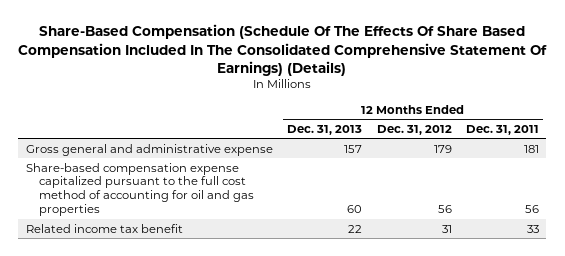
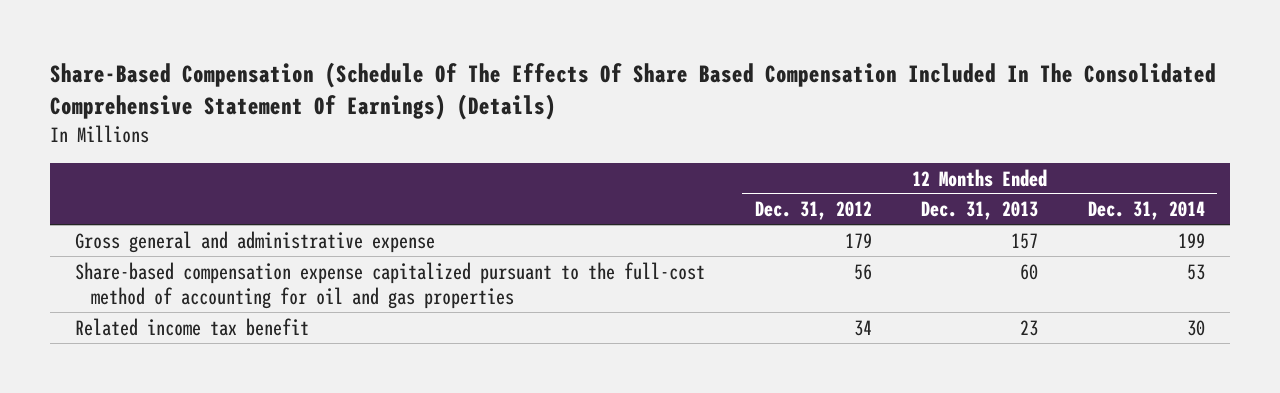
- | 12 Months Ended Dec. 31, 2013 | 12 Months Ended Dec. 31, 2012 | 12 Months Ended Dec. 31, 2011
+ | 12 Months Ended Dec. 31, 2012 | 12 Months Ended Dec. 31, 2013 | 12 Months Ended Dec. 31, 2014
- Share-based compensation expense capitalized pursuant to the full cost method of accounting for oil and gas properties | 60 | 56 | 56
- Related income tax benefit | 22 | 31 | 33
+ Share-based compensation expense capitalized pursuant to the full-cost method of accounting for oil and gas properties | 56 | 60 | 53
+ Related income tax benefit | 34 | 23 | 30

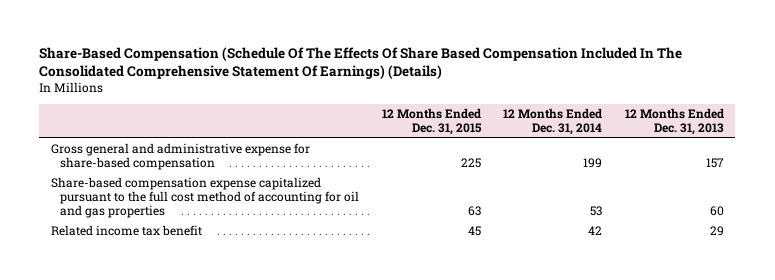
- | 12 Months Ended Dec. 31, 2012 | 12 Months Ended Dec. 31, 2013 | 12 Months Ended Dec. 31, 2014
+ | 12 Months Ended Dec. 31, 2015 | 12 Months Ended Dec. 31, 2014 | 12 Months Ended Dec. 31, 2013
- Gross general and administrative expense | 179 | 157 | 199
- Share-based compensation expense capitalized pursuant to the full-cost method of accounting for oil and gas properties | 56 | 60 | 53
- Related income tax benefit | 34 | 23 | 30
+ Gross general and administrative expense for share-based compensation | 225 | 199 | 157
+ Share-based compensation expense capitalized pursuant to the full cost method of accounting for oil and gas properties | 63 | 53 | 60
+ Related income tax benefit | 45 | 42 | 29

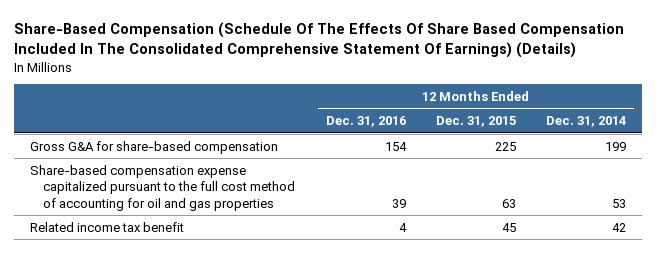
- | 12 Months Ended Dec. 31, 2015 | 12 Months Ended Dec. 31, 2014 | 12 Months Ended Dec. 31, 2013
+ | 12 Months Ended Dec. 31, 2016 | 12 Months Ended Dec. 31, 2015 | 12 Months Ended Dec. 31, 2014
- Gross general and administrative expense for share-based compensation | 225 | 199 | 157
+ Gross G&A for share-based compensation | 154 | 225 | 199

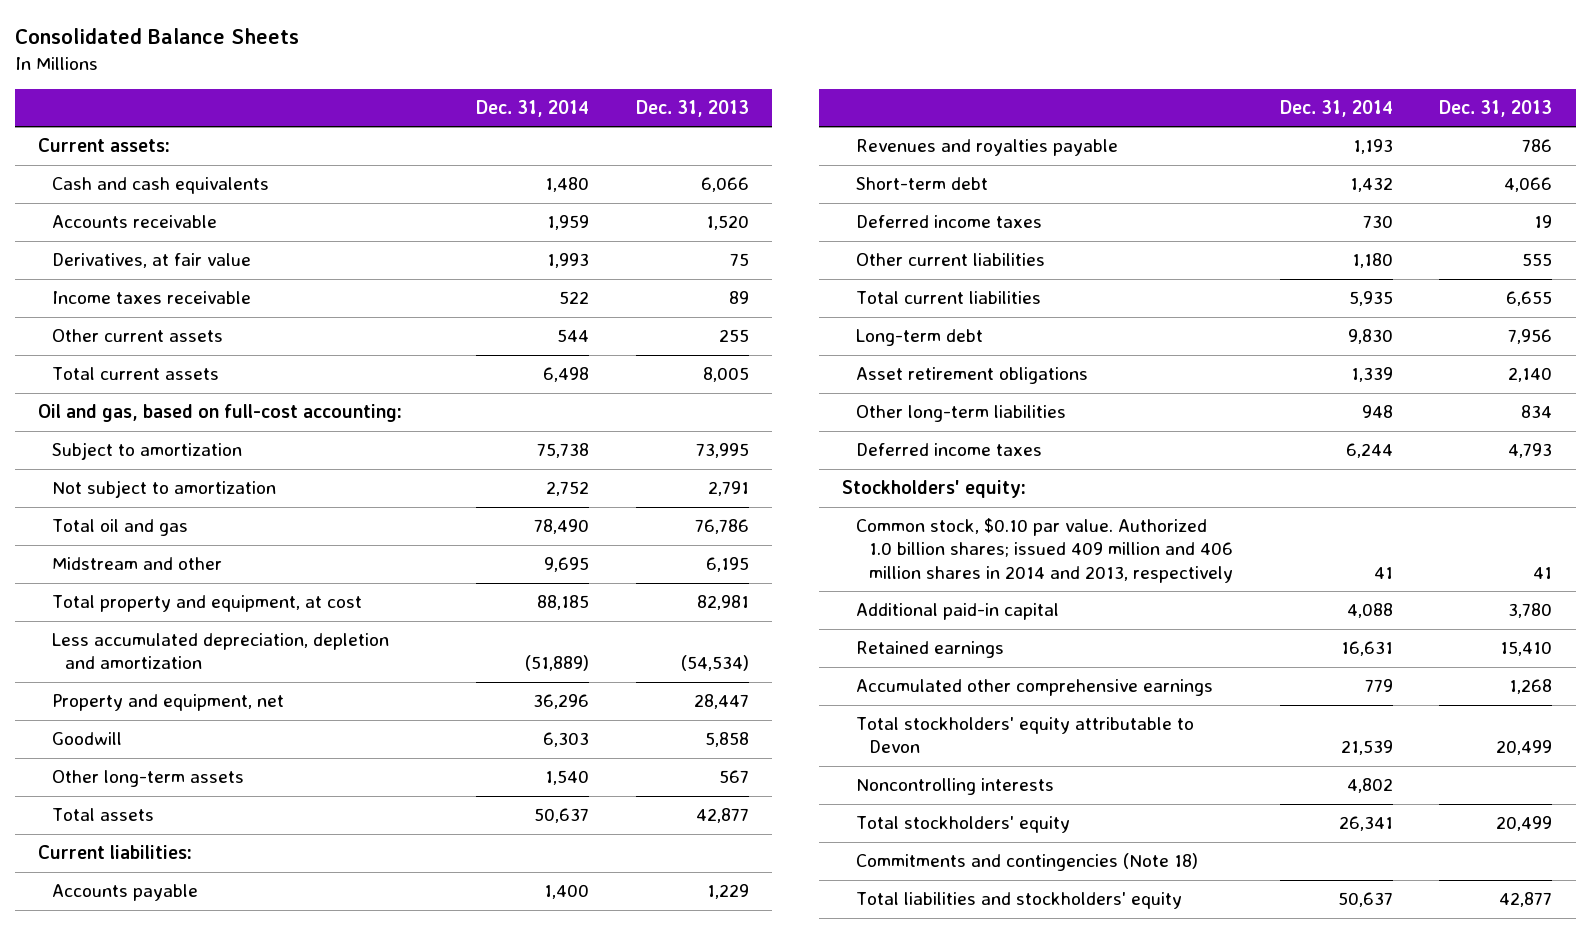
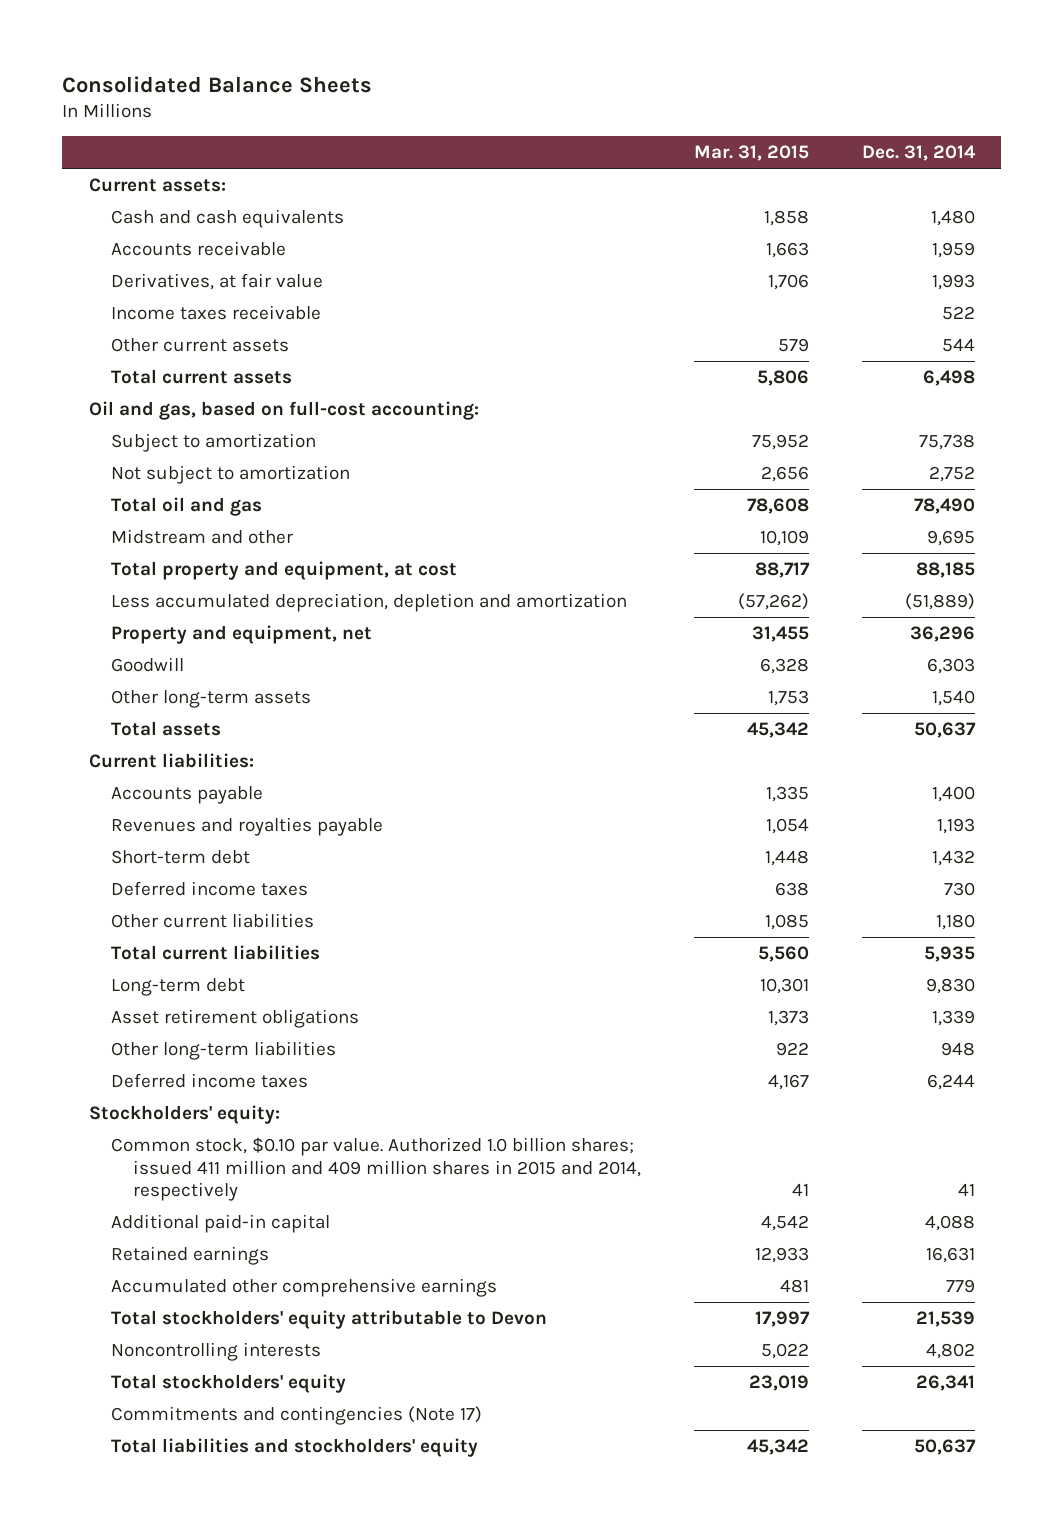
- | Dec. 31, 2014 | Dec. 31, 2013
+ | Mar. 31, 2015 | Dec. 31, 2014
- Common stock, $0.10 par value. Authorized 1.0 billion shares; issued 409 million and 406 million shares in 2014 and 2013, respectively | 41 | 41
+ Common stock, $0.10 par value. Authorized 1.0 billion shares; issued 411 million and 409 million shares in 2015 and 2014, respectively | 41 | 41
- Commitments and contingencies (Note 18)
+ Commitments and contingencies (Note 17)

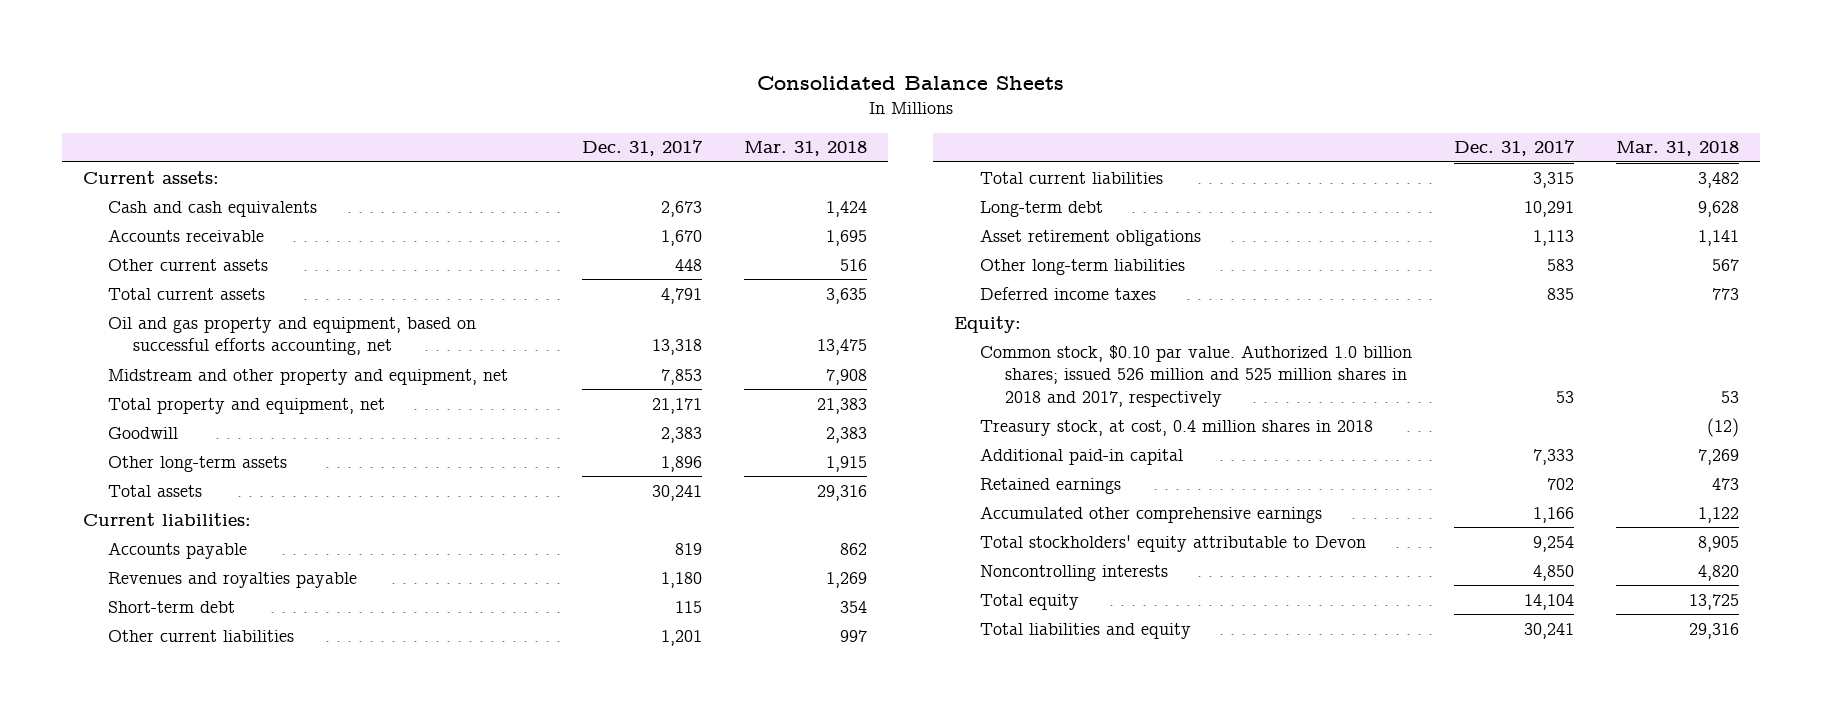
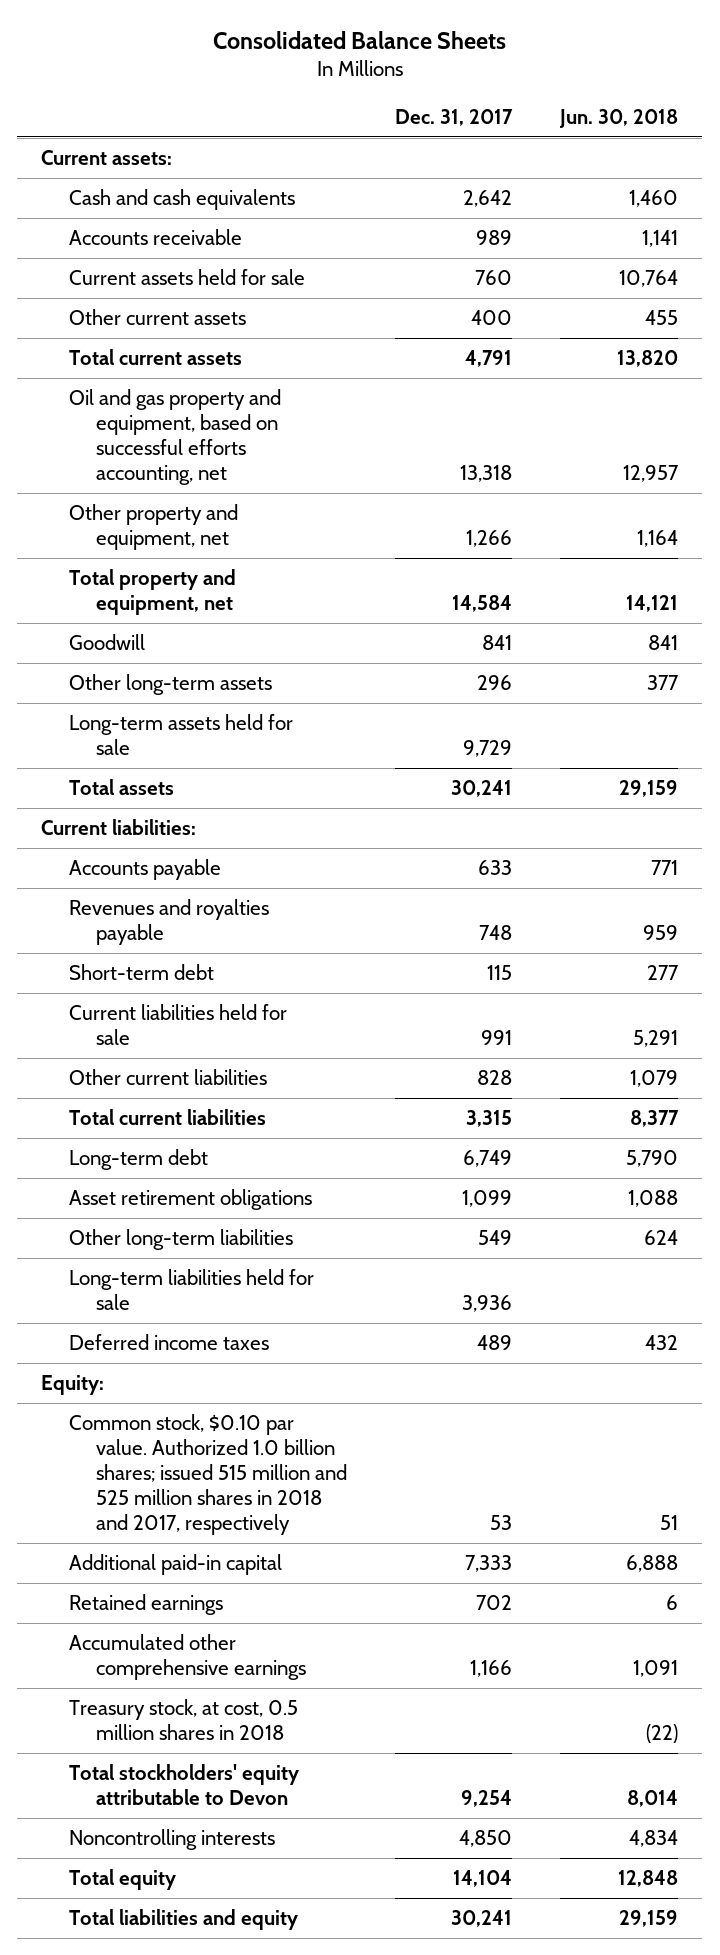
- | Dec. 31, 2017 | Mar. 31, 2018
+ | Dec. 31, 2017 | Jun. 30, 2018
- Cash and cash equivalents | 2,673 | 1,424
- Accounts receivable | 1,670 | 1,695
- Other current assets | 448 | 516
+ Cash and cash equivalents | 2,642 | 1,460
+ Accounts receivable | 989 | 1,141
+ Current assets held for sale | 760 | 10,764
+ Other current assets | 400 | 455
- Midstream and other property and equipment, net | 7,853 | 7,908
- Total property and equipment, net | 21,171 | 21,383
- Goodwill | 2,383 | 2,383
- Other long-term assets | 1,896 | 1,915
+ Other property and equipment, net | 1,266 | 1,164
+ Total property and equipment, net | 14,584 | 14,121
+ Goodwill | 841 | 841
+ Other long-term assets | 296 | 377
+ Long-term assets held for sale | 9,729 |
- Accounts payable | 819 | 862
- Revenues and royalties payable | 1,180 | 1,269
+ Accounts payable | 633 | 771
+ Revenues and royalties payable | 748 | 959
- Other current liabilities | 1,201 | 997
+ Current liabilities held for sale | 991 | 5,291
+ Other current liabilities | 828 | 1,079
- Long-term debt | 10,291 | 9,628
- Asset retirement obligations | 1,113 | 1,141
- Other long-term liabilities | 583 | 567
- Deferred income taxes | 835 | 773
+ Long-term debt | 6,749 | 5,790
+ Asset retirement obligations | 1,099 | 1,088
+ Other long-term liabilities | 549 | 624
+ Long-term liabilities held for sale | 3,936 |
+ Deferred income taxes | 489 | 432
- Common stock, $0.10 par value. Authorized 1.0 billion shares; issued 526 million and 525 million shares in 2018 and 2017, respectively | 53 | 53
- Treasury stock, at cost, 0.4 million shares in 2018 | | (12)
+ Common stock, $0.10 par value. Authorized 1.0 billion shares; issued 515 million and 525 million shares in 2018 and 2017, respectively | 53 | 51
+ Treasury stock, at cost, 0.5 million shares in 2018 | | (22)

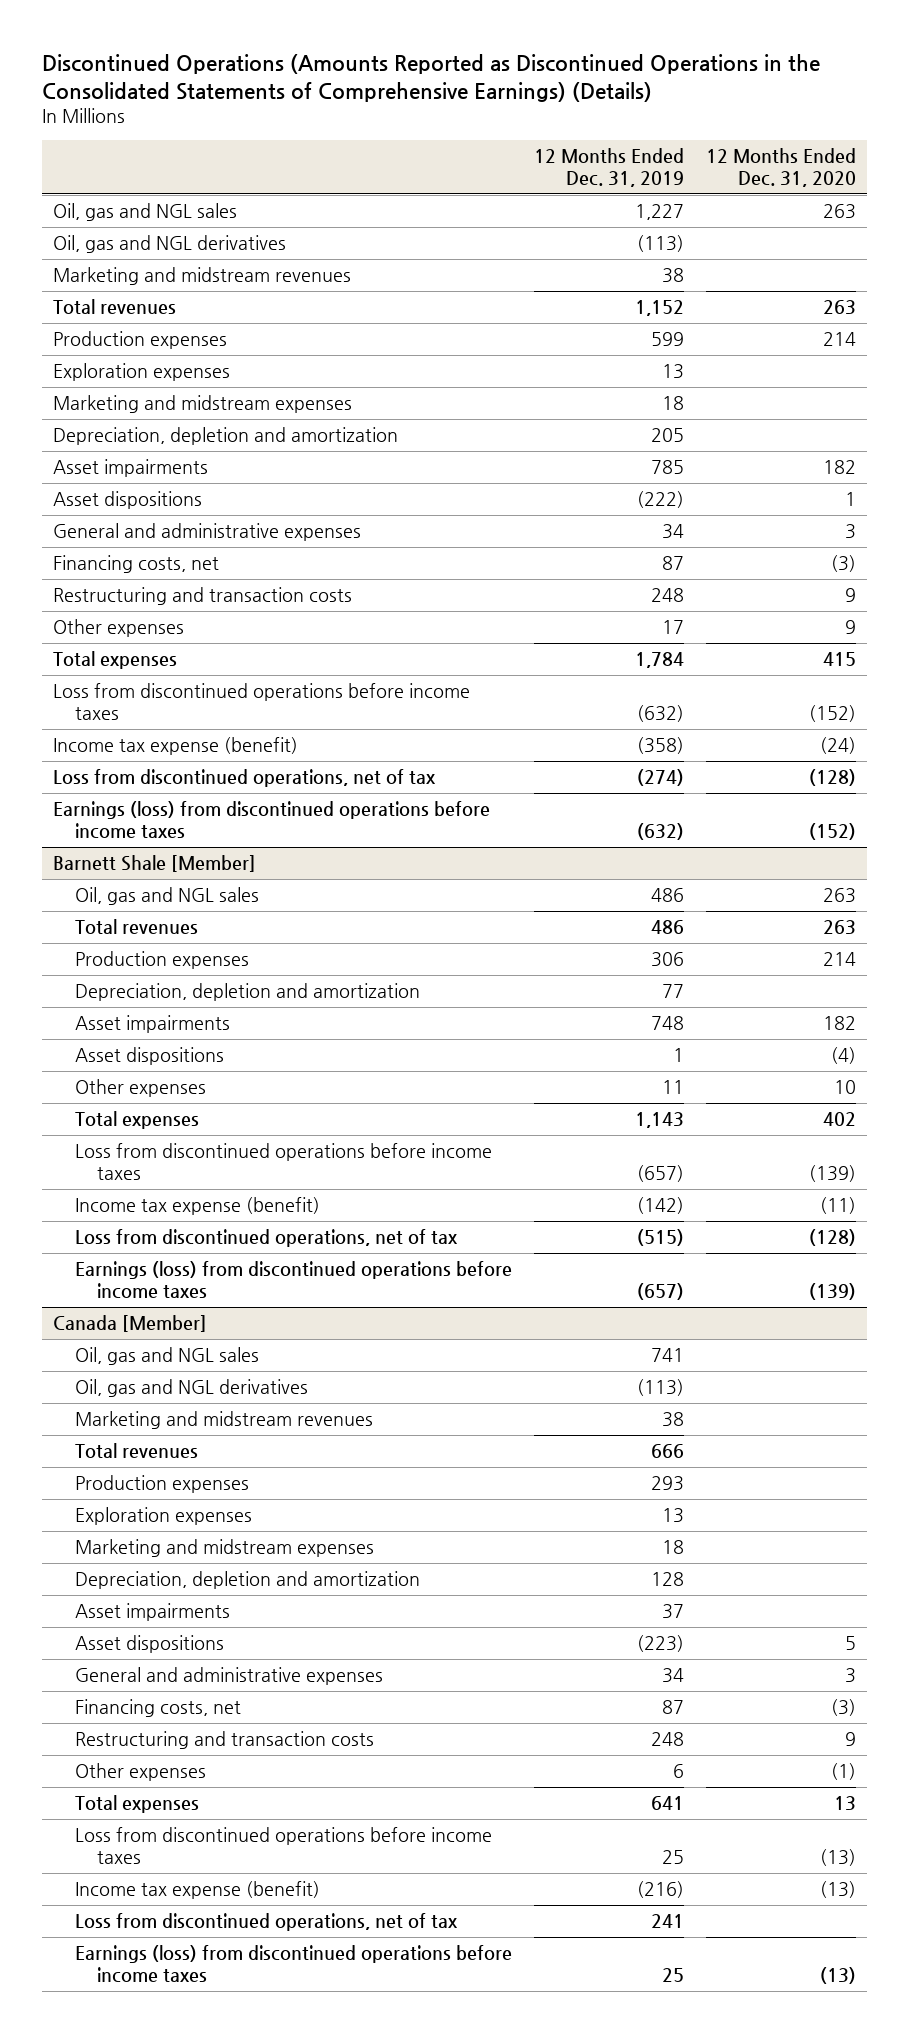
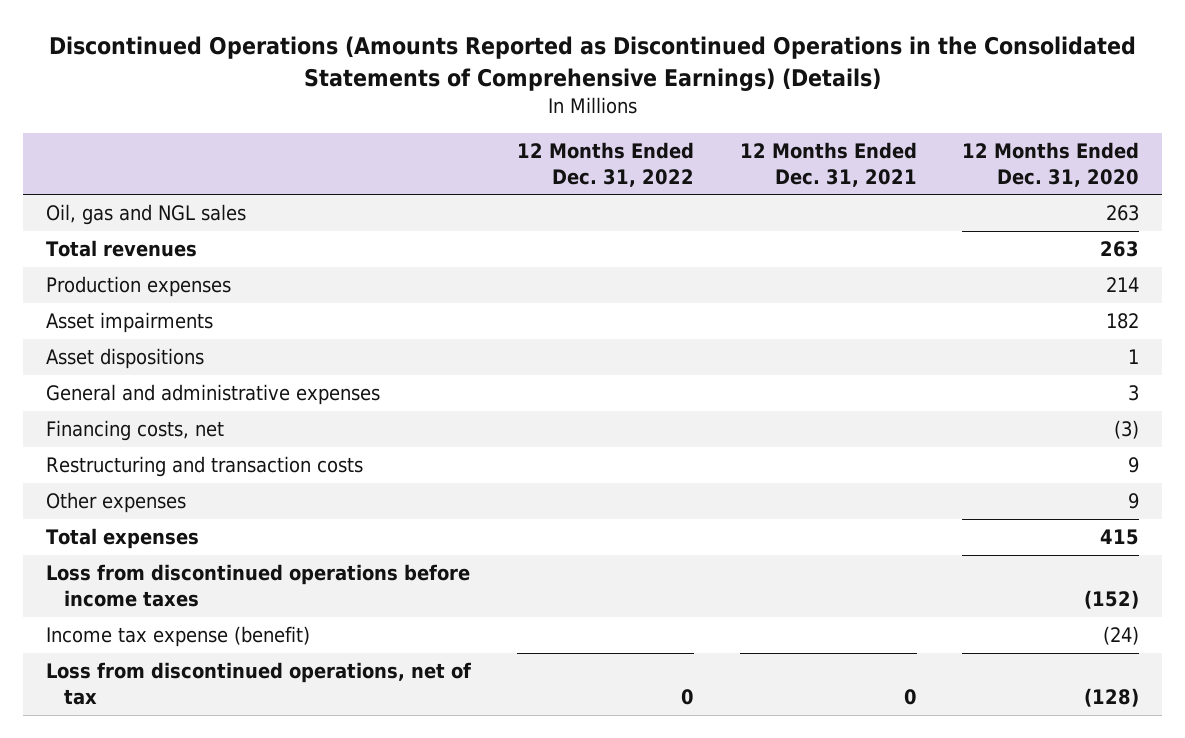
- | 12 Months Ended Dec. 31, 2019 | 12 Months Ended Dec. 31, 2020
+ | 12 Months Ended Dec. 31, 2022 | 12 Months Ended Dec. 31, 2021 | 12 Months Ended Dec. 31, 2020
- Oil, gas and NGL derivatives | (113) |
- Marketing and midstream revenues | 38 |
- Exploration expenses | 13 |
- Marketing and midstream expenses | 18 |
- Depreciation, depletion and amortization | 205 |
- Earnings (loss) from discontinued operations before income taxes | (632) | (152)
- Barnett Shale [Member]
- Oil, gas and NGL sales | 486 | 263
- Total revenues | 486 | 263
- Production expenses | 306 | 214
- Depreciation, depletion and amortization | 77 |
- Asset impairments | 748 | 182
- Asset dispositions | 1 | (4)
- Other expenses | 11 | 10
- Total expenses | 1,143 | 402
- Loss from discontinued operations before income taxes | (657) | (139)
- Income tax expense (benefit) | (142) | (11)
- Loss from discontinued operations, net of tax | (515) | (128)
- Earnings (loss) from discontinued operations before income taxes | (657) | (139)
- Canada [Member]
- Oil, gas and NGL sales | 741 |
- Oil, gas and NGL derivatives | (113) |
- Marketing and midstream revenues | 38 |
- Total revenues | 666 |
- Production expenses | 293 |
- Exploration expenses | 13 |
- Marketing and midstream expenses | 18 |
- Depreciation, depletion and amortization | 128 |
- Asset impairments | 37 |
- Asset dispositions | (223) | 5
- General and administrative expenses | 34 | 3
- Financing costs, net | 87 | (3)
- Restructuring and transaction costs | 248 | 9
- Other expenses | 6 | (1)
- Total expenses | 641 | 13
- Loss from discontinued operations before income taxes | 25 | (13)
- Income tax expense (benefit) | (216) | (13)
- Loss from discontinued operations, net of tax | 241 |
- Earnings (loss) from discontinued operations before income taxes | 25 | (13)

